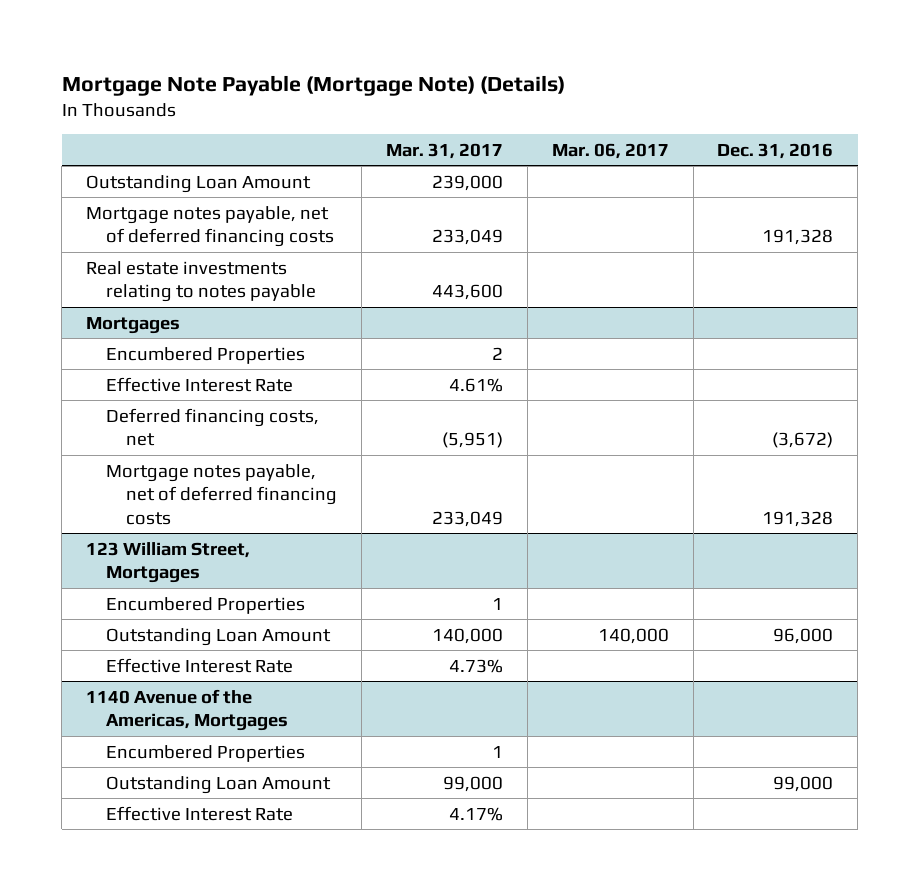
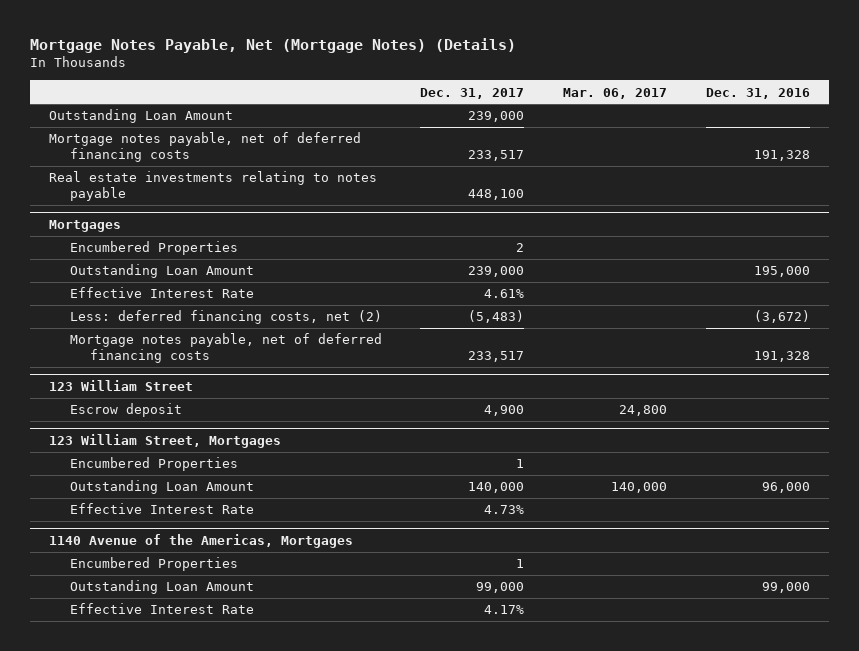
- Mortgage Note Payable (Mortgage Note) (Details)
+ Mortgage Notes Payable, Net (Mortgage Notes) (Details)
- | Mar. 31, 2017 | Mar. 06, 2017 | Dec. 31, 2016
+ | Dec. 31, 2017 | Mar. 06, 2017 | Dec. 31, 2016
@ Mortgages
+ Outstanding Loan Amount | 239,000 | | 195,000
- Deferred financing costs, net | (5,951) | | (3,672)
+ Less: deferred financing costs, net (2) | (5,483) | | (3,672)
+ 123 William Street
+ Escrow deposit | 4,900 | 24,800 |

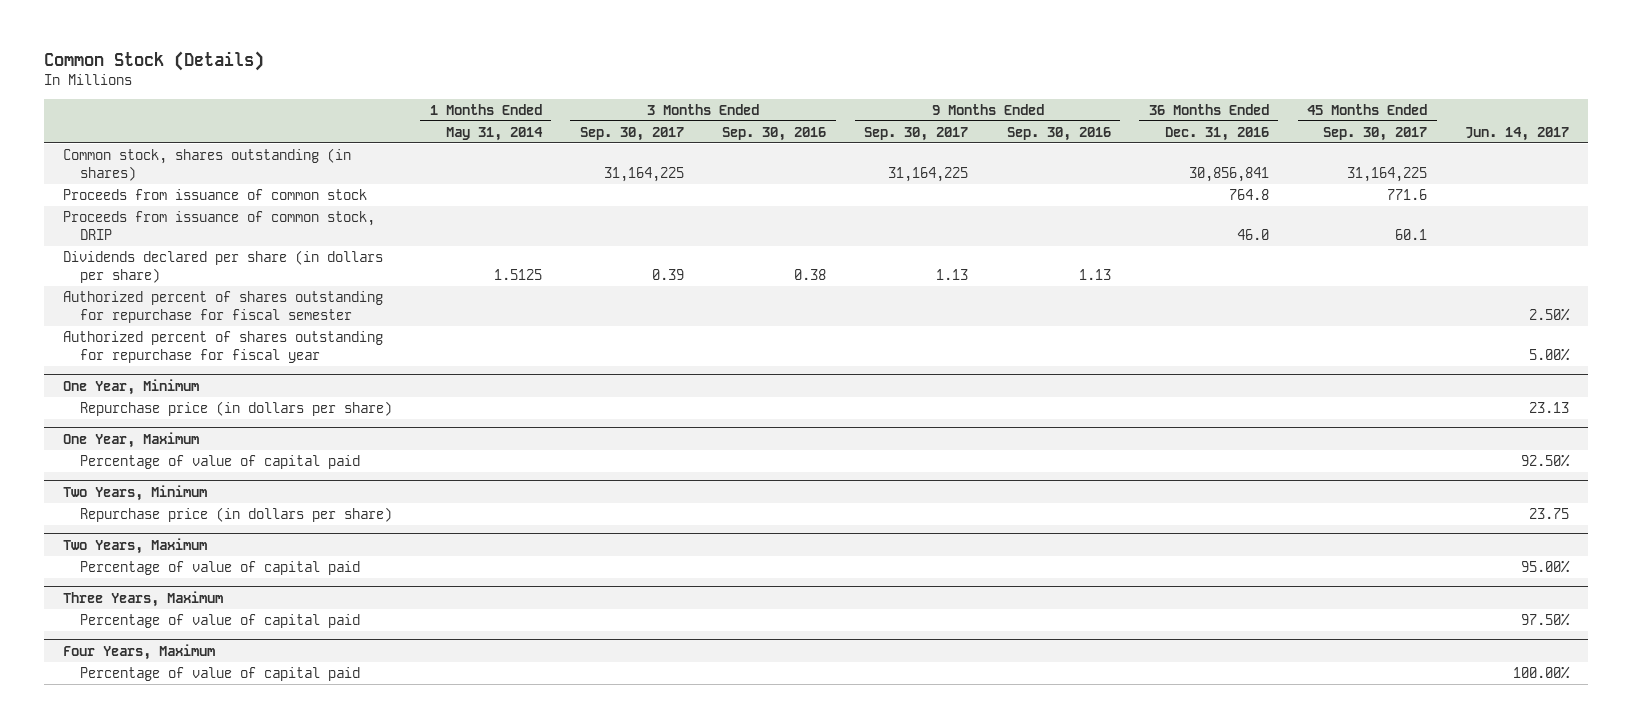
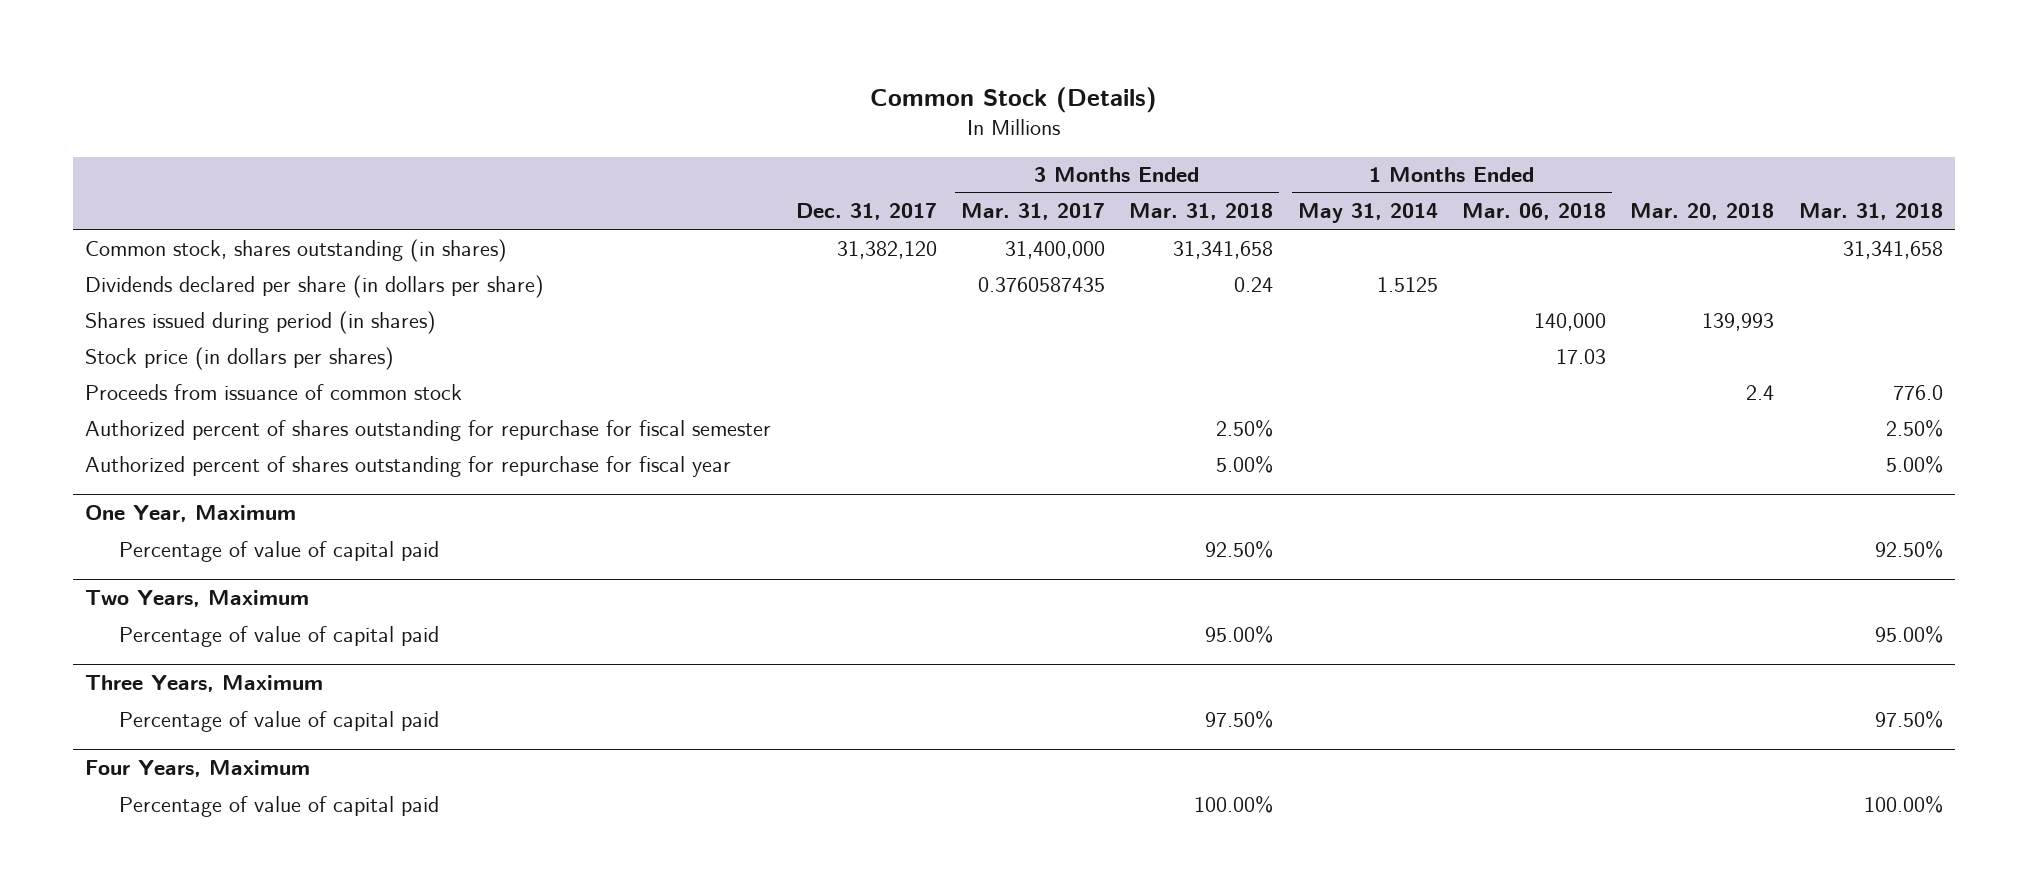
- | 1 Months Ended May 31, 2014 | 3 Months Ended Sep. 30, 2017 | 3 Months Ended Sep. 30, 2016 | 9 Months Ended Sep. 30, 2017 | 9 Months Ended Sep. 30, 2016 | 36 Months Ended Dec. 31, 2016 | 45 Months Ended Sep. 30, 2017 | Jun. 14, 2017
+ | Dec. 31, 2017 | 3 Months Ended Mar. 31, 2017 | 3 Months Ended Mar. 31, 2018 | 1 Months Ended May 31, 2014 | 1 Months Ended Mar. 06, 2018 | Mar. 20, 2018 | Mar. 31, 2018
- Proceeds from issuance of common stock, DRIP | | | | | | 46.0 | 60.1 |
+ Shares issued during period (in shares) | | | | | 140,000 | 139,993 |
+ Stock price (in dollars per shares) | | | | | 17.03 | |
moved down: Proceeds from issuance of common stock | | | | | | 2.4 | 776.0
- One Year, Minimum
- Repurchase price (in dollars per share) | | | | | | | | 23.13
- Two Years, Minimum
- Repurchase price (in dollars per share) | | | | | | | | 23.75

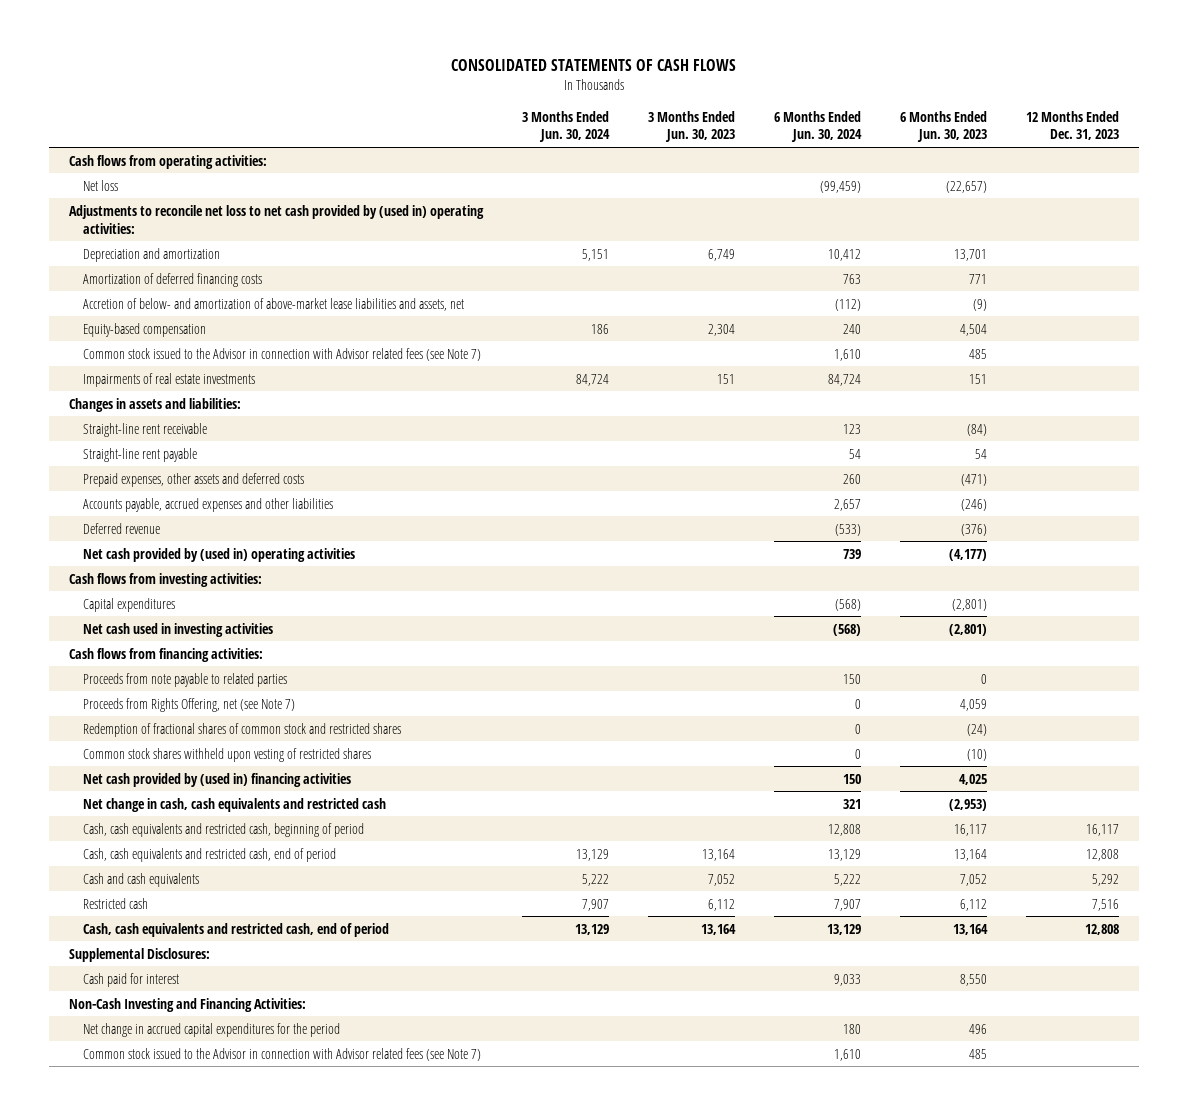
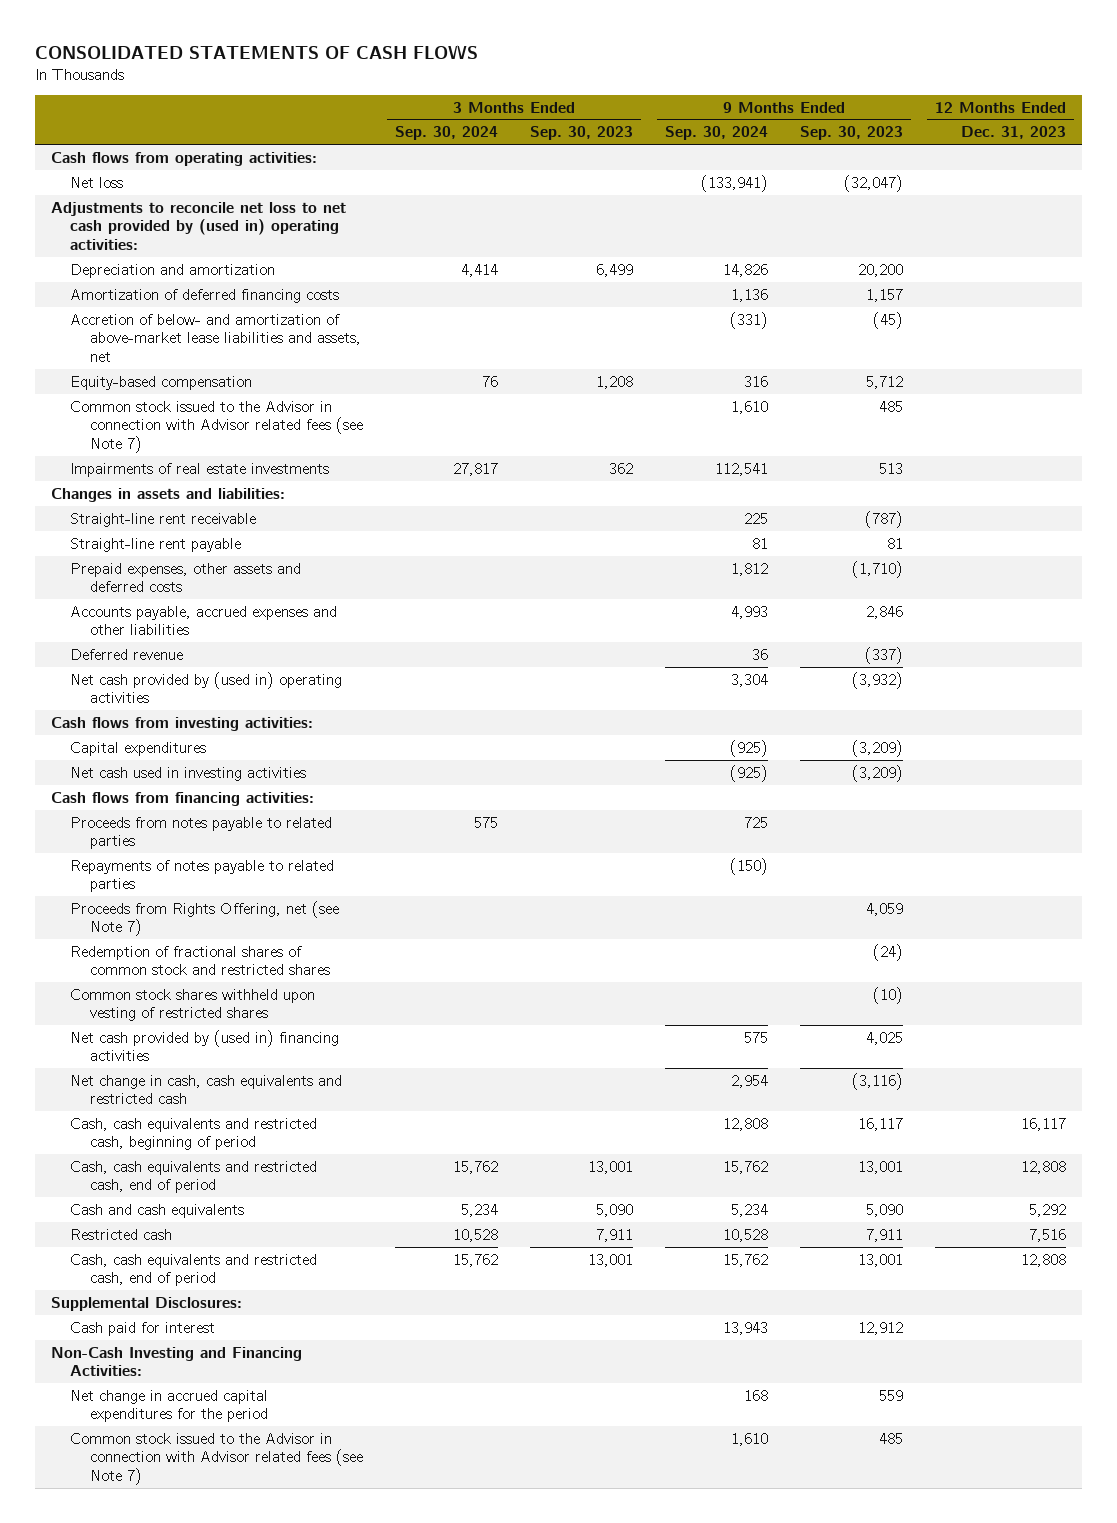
- | 3 Months Ended Jun. 30, 2024 | 3 Months Ended Jun. 30, 2023 | 6 Months Ended Jun. 30, 2024 | 6 Months Ended Jun. 30, 2023 | 12 Months Ended Dec. 31, 2023
+ | 3 Months Ended Sep. 30, 2024 | 3 Months Ended Sep. 30, 2023 | 9 Months Ended Sep. 30, 2024 | 9 Months Ended Sep. 30, 2023 | 12 Months Ended Dec. 31, 2023
- Proceeds from note payable to related parties | | | 150 | 0 |
+ Proceeds from notes payable to related parties | 575 | | 725 | |
+ Repayments of notes payable to related parties | | | (150) | |

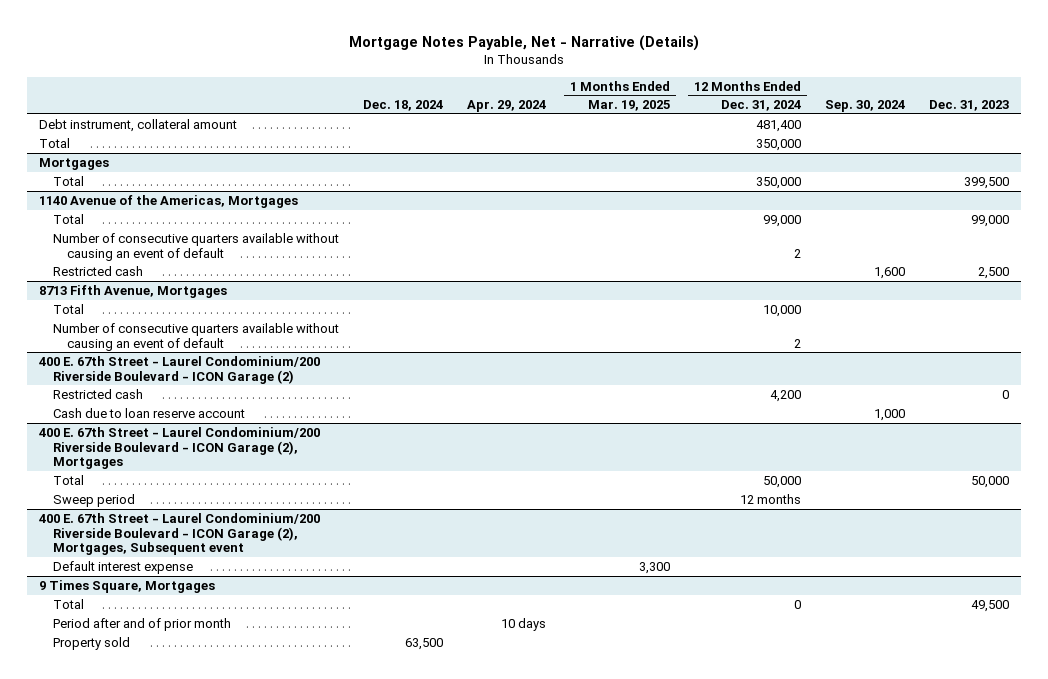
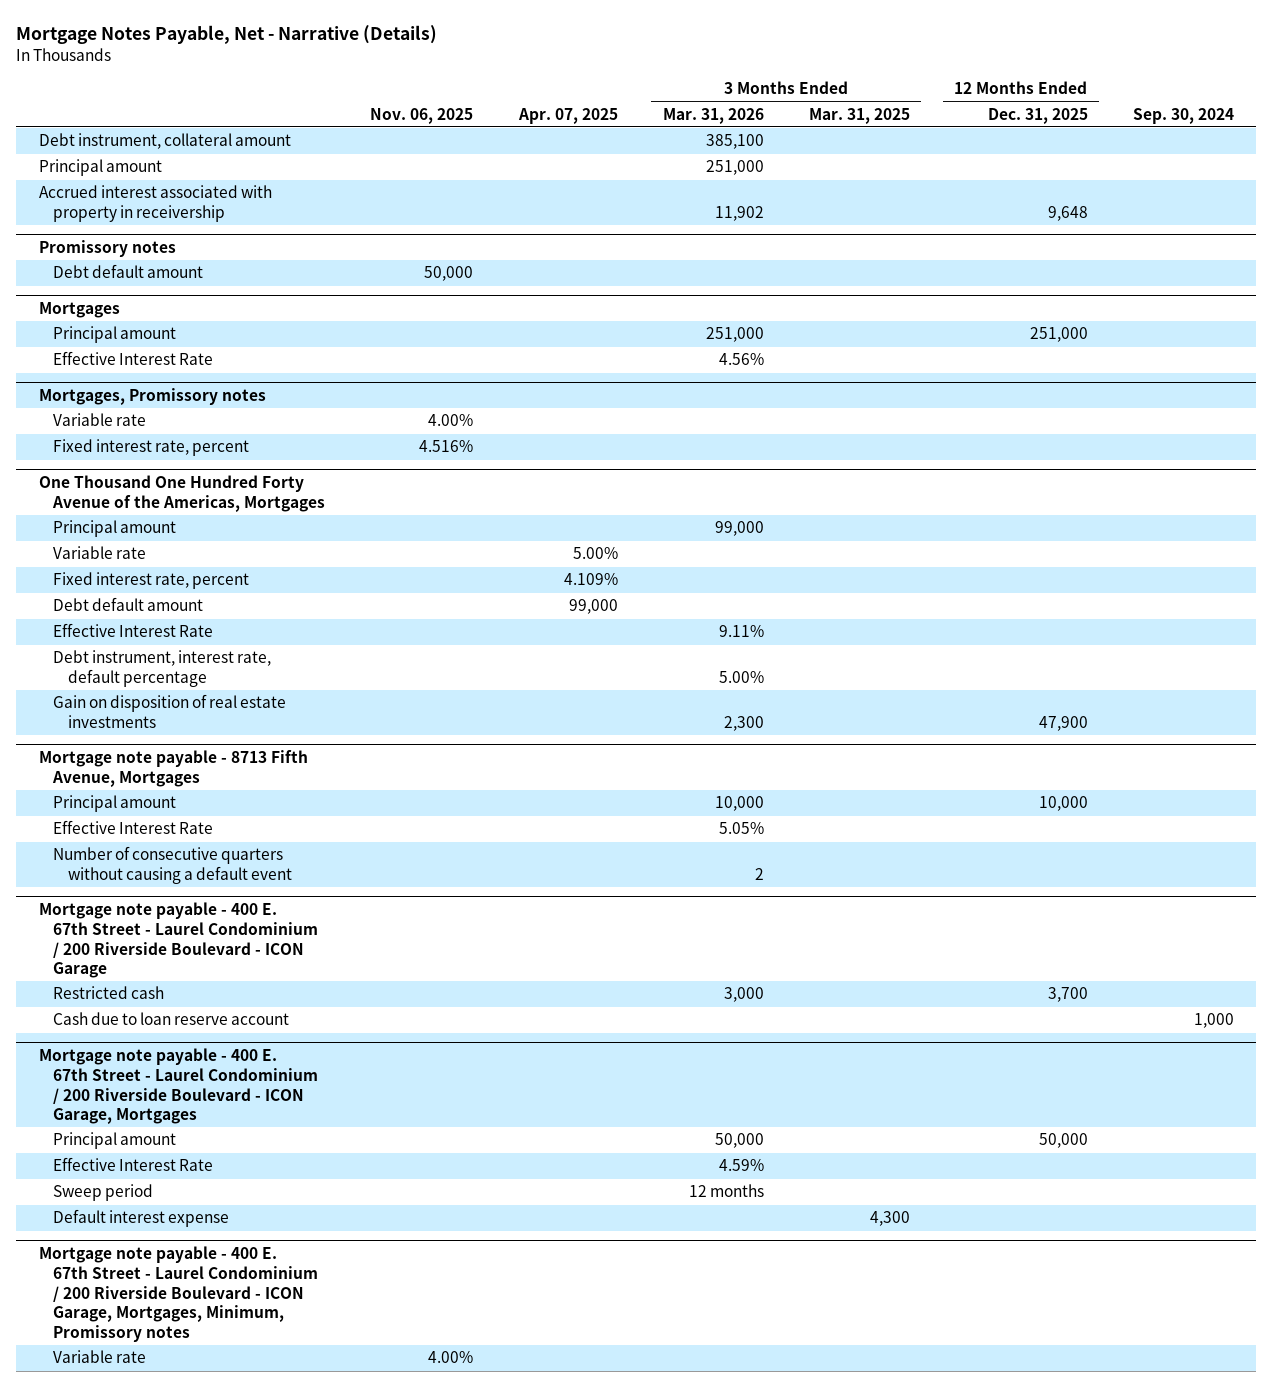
- | Dec. 18, 2024 | Apr. 29, 2024 | 1 Months Ended Mar. 19, 2025 | 12 Months Ended Dec. 31, 2024 | Sep. 30, 2024 | Dec. 31, 2023
+ | Nov. 06, 2025 | Apr. 07, 2025 | 3 Months Ended Mar. 31, 2026 | 3 Months Ended Mar. 31, 2025 | 12 Months Ended Dec. 31, 2025 | Sep. 30, 2024
- Total | | | | 350,000 | |
+ Principal amount | | | 251,000 | | |
+ Accrued interest associated with property in receivership | | | 11,902 | | 9,648 |
+ Promissory notes
+ Debt default amount | 50,000 | | | | |
@ Mortgages
- Total | | | | 350,000 | | 399,500
- 1140 Avenue of the Americas, Mortgages
- Total | | | | 99,000 | | 99,000
- Number of consecutive quarters available without causing an event of default | | | | 2 | |
- Restricted cash | | | | | 1,600 | 2,500
- 8713 Fifth Avenue, Mortgages
- Total | | | | 10,000 | |
- Number of consecutive quarters available without causing an event of default | | | | 2 | |
- 400 E. 67th Street - Laurel Condominium/200 Riverside Boulevard - ICON Garage (2)
@ Mortgages
+ Principal amount | | | 251,000 | | 251,000 |
+ Effective Interest Rate | | | 4.56% | | |
+ Mortgages, Promissory notes
+ Variable rate | 4.00% | | | | |
+ Fixed interest rate, percent | 4.516% | | | | |
+ One Thousand One Hundred Forty Avenue of the Americas, Mortgages
+ Principal amount | | | 99,000 | | |
+ Variable rate | | 5.00% | | | |
+ Fixed interest rate, percent | | 4.109% | | | |
+ Debt default amount | | 99,000 | | | |
+ Effective Interest Rate | | | 9.11% | | |
+ Debt instrument, interest rate, default percentage | | | 5.00% | | |
+ Gain on disposition of real estate investments | | | 2,300 | | 47,900 |
+ Mortgage note payable - 8713 Fifth Avenue, Mortgages
+ Principal amount | | | 10,000 | | 10,000 |
+ Effective Interest Rate | | | 5.05% | | |
+ Number of consecutive quarters without causing a default event | | | 2 | | |
+ Mortgage note payable - 400 E. 67th Street - Laurel Condominium / 200 Riverside Boulevard - ICON Garage
- 400 E. 67th Street - Laurel Condominium/200 Riverside Boulevard - ICON Garage (2), Mortgages
- Total | | | | 50,000 | | 50,000
+ Mortgage note payable - 400 E. 67th Street - Laurel Condominium / 200 Riverside Boulevard - ICON Garage, Mortgages
+ Principal amount | | | 50,000 | | 50,000 |
+ Effective Interest Rate | | | 4.59% | | |
- 400 E. 67th Street - Laurel Condominium/200 Riverside Boulevard - ICON Garage (2), Mortgages, Subsequent event
- Default interest expense | | | 3,300 | | |
- 9 Times Square, Mortgages
- Total | | | | 0 | | 49,500
- Period after and of prior month | | 10 days | | | |
- Property sold | 63,500 | | | | |
+ Default interest expense | | | | 4,300 | |
+ Mortgage note payable - 400 E. 67th Street - Laurel Condominium / 200 Riverside Boulevard - ICON Garage, Mortgages, Minimum, Promissory notes
+ Variable rate | 4.00% | | | | |

